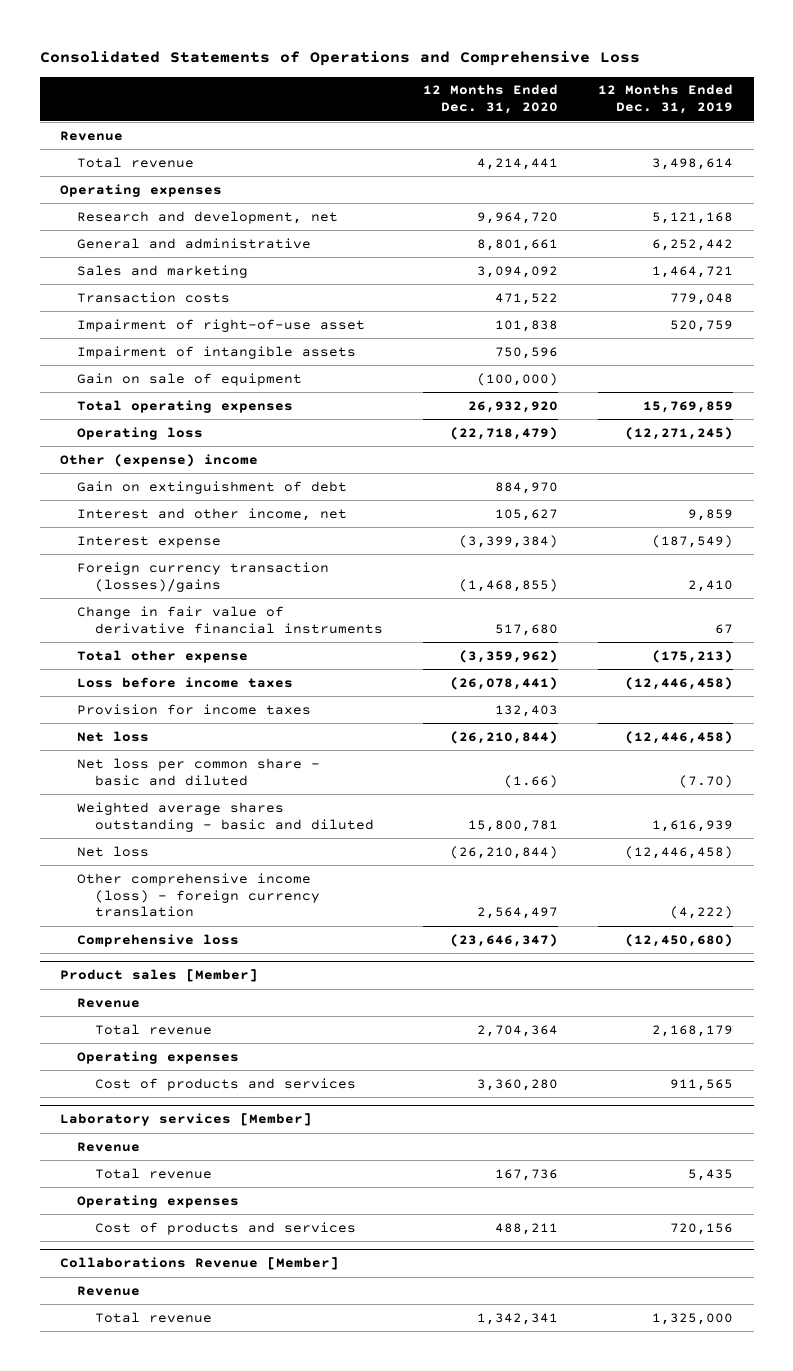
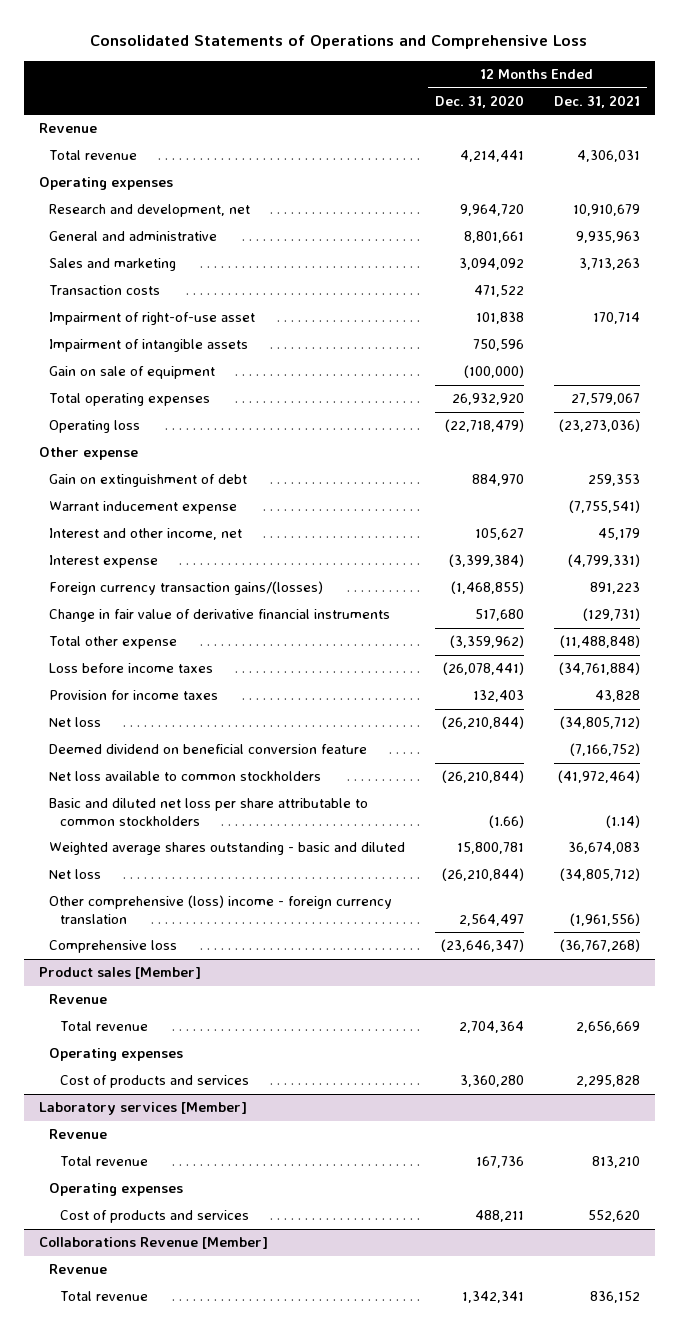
- | 12 Months Ended Dec. 31, 2020 | 12 Months Ended Dec. 31, 2019
+ | 12 Months Ended Dec. 31, 2020 | 12 Months Ended Dec. 31, 2021
- Other (expense) income
+ Other expense
+ Warrant inducement expense | | (7,755,541)
- Foreign currency transaction (losses)/gains | (1,468,855) | 2,410
+ Foreign currency transaction gains/(losses) | (1,468,855) | 891,223
- Net loss per common share - basic and diluted | (1.66) | (7.70)
+ Deemed dividend on beneficial conversion feature | | (7,166,752)
+ Net loss available to common stockholders | (26,210,844) | (41,972,464)
+ Basic and diluted net loss per share attributable to common stockholders | (1.66) | (1.14)
- Other comprehensive income (loss) - foreign currency translation | 2,564,497 | (4,222)
+ Other comprehensive (loss) income - foreign currency translation | 2,564,497 | (1,961,556)

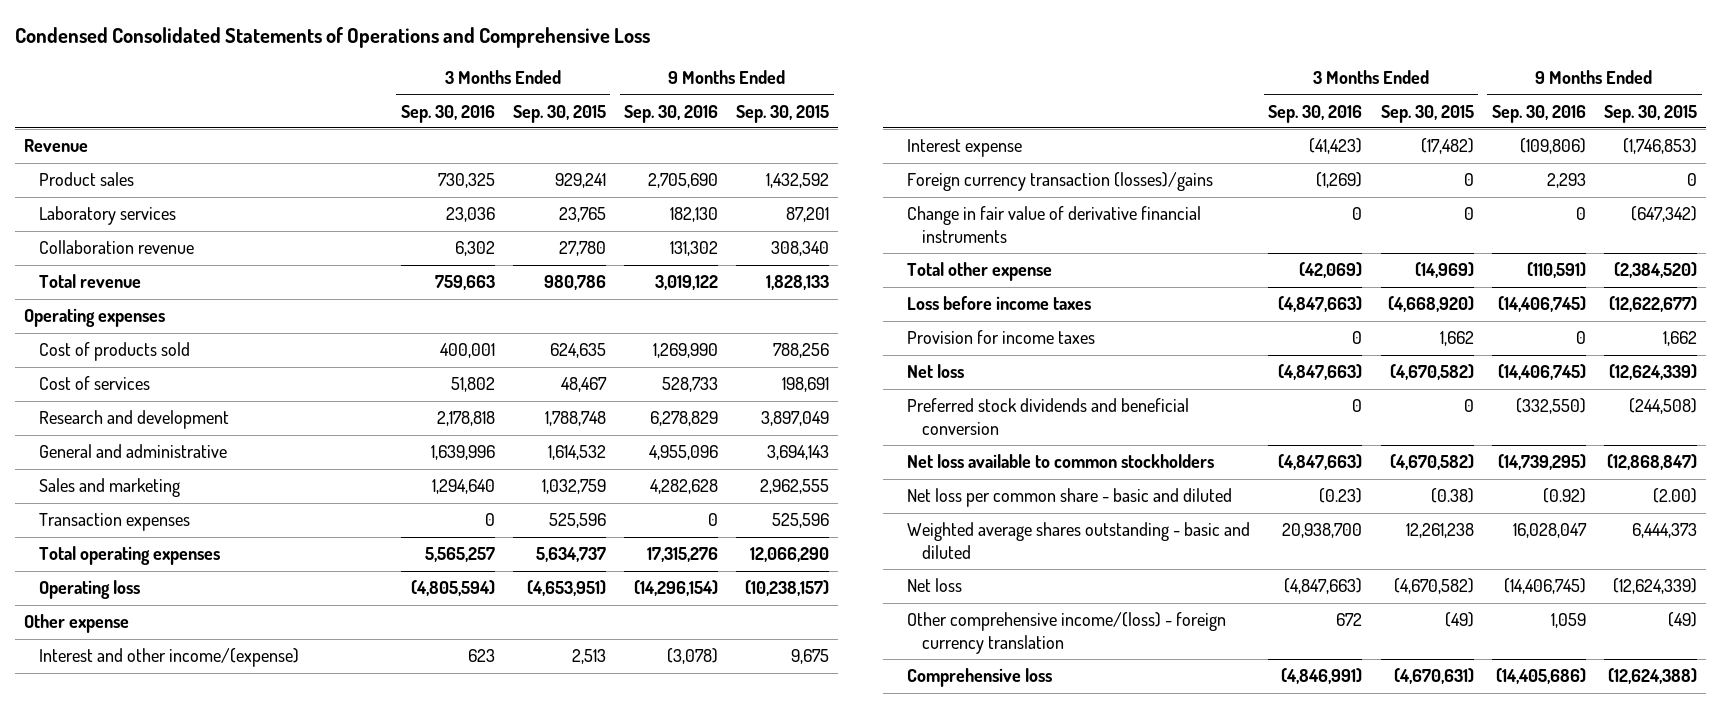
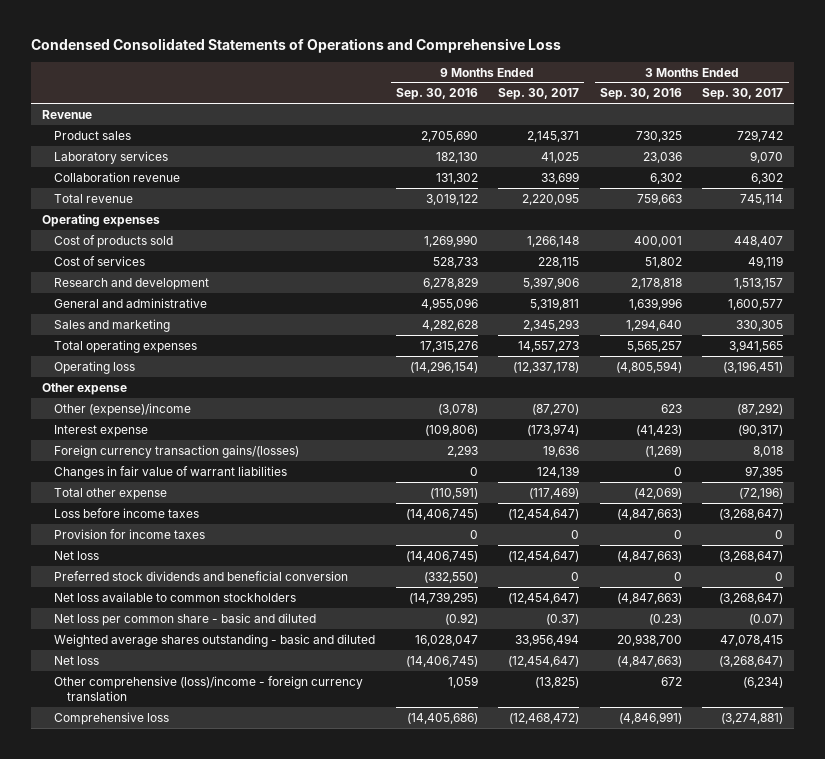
- | 3 Months Ended Sep. 30, 2016 | 3 Months Ended Sep. 30, 2015 | 9 Months Ended Sep. 30, 2016 | 9 Months Ended Sep. 30, 2015
+ | 9 Months Ended Sep. 30, 2016 | 9 Months Ended Sep. 30, 2017 | 3 Months Ended Sep. 30, 2016 | 3 Months Ended Sep. 30, 2017
- Transaction expenses | 0 | 525,596 | 0 | 525,596
- Interest and other income/(expense) | 623 | 2,513 | (3,078) | 9,675
+ Other (expense)/income | (3,078) | (87,270) | 623 | (87,292)
- Foreign currency transaction (losses)/gains | (1,269) | 0 | 2,293 | 0
- Change in fair value of derivative financial instruments | 0 | 0 | 0 | (647,342)
+ Foreign currency transaction gains/(losses) | 2,293 | 19,636 | (1,269) | 8,018
+ Changes in fair value of warrant liabilities | 0 | 124,139 | 0 | 97,395
- Other comprehensive income/(loss) - foreign currency translation | 672 | (49) | 1,059 | (49)
+ Other comprehensive (loss)/income - foreign currency translation | 1,059 | (13,825) | 672 | (6,234)

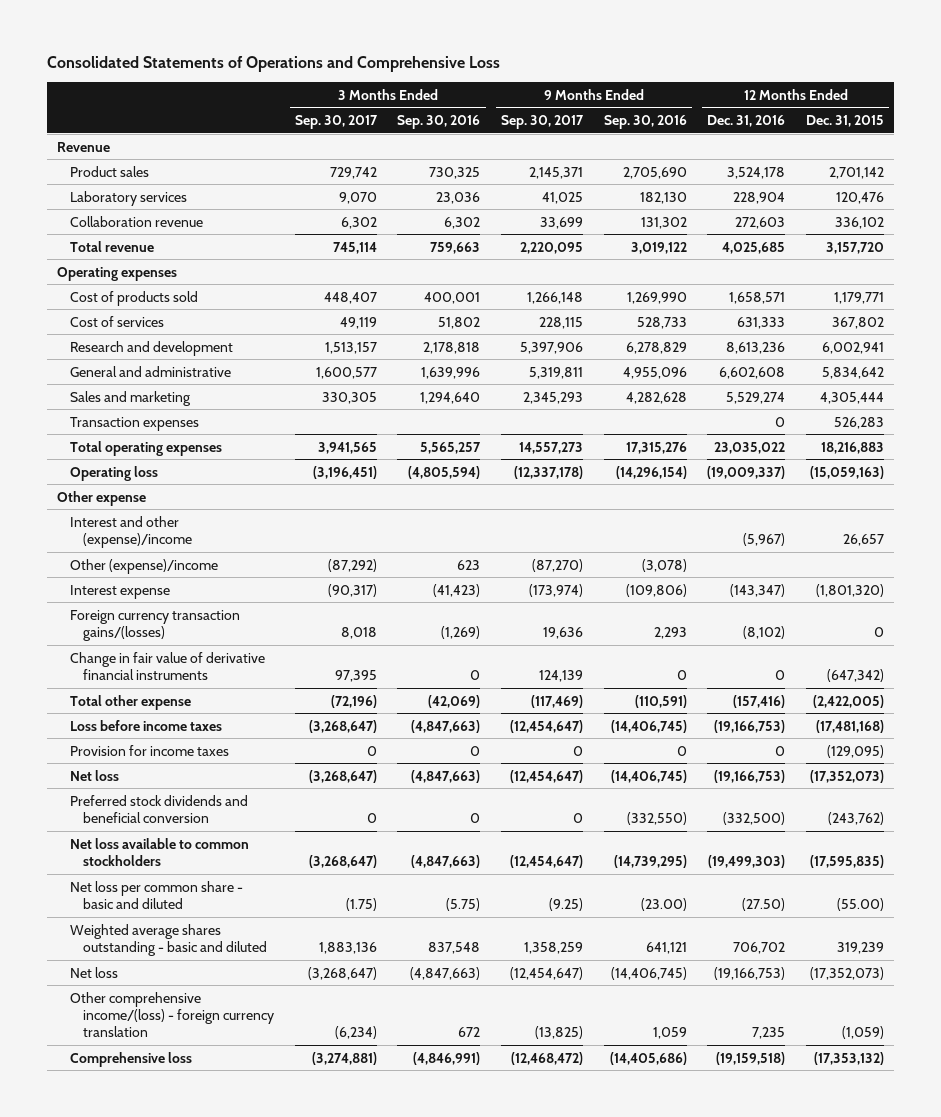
- Condensed Consolidated Statements of Operations and Comprehensive Loss
+ Consolidated Statements of Operations and Comprehensive Loss
- | 9 Months Ended Sep. 30, 2016 | 9 Months Ended Sep. 30, 2017 | 3 Months Ended Sep. 30, 2016 | 3 Months Ended Sep. 30, 2017
+ | 3 Months Ended Sep. 30, 2017 | 3 Months Ended Sep. 30, 2016 | 9 Months Ended Sep. 30, 2017 | 9 Months Ended Sep. 30, 2016 | 12 Months Ended Dec. 31, 2016 | 12 Months Ended Dec. 31, 2015
+ Transaction expenses | | | | | 0 | 526,283
+ Interest and other (expense)/income | | | | | (5,967) | 26,657
- Changes in fair value of warrant liabilities | 0 | 124,139 | 0 | 97,395
+ Change in fair value of derivative financial instruments | 97,395 | 0 | 124,139 | 0 | 0 | (647,342)
- Net loss per common share - basic and diluted | (0.92) | (0.37) | (0.23) | (0.07)
- Weighted average shares outstanding - basic and diluted | 16,028,047 | 33,956,494 | 20,938,700 | 47,078,415
+ Net loss per common share - basic and diluted | (1.75) | (5.75) | (9.25) | (23.00) | (27.50) | (55.00)
+ Weighted average shares outstanding - basic and diluted | 1,883,136 | 837,548 | 1,358,259 | 641,121 | 706,702 | 319,239
- Other comprehensive (loss)/income - foreign currency translation | 1,059 | (13,825) | 672 | (6,234)
+ Other comprehensive income/(loss) - foreign currency translation | (6,234) | 672 | (13,825) | 1,059 | 7,235 | (1,059)

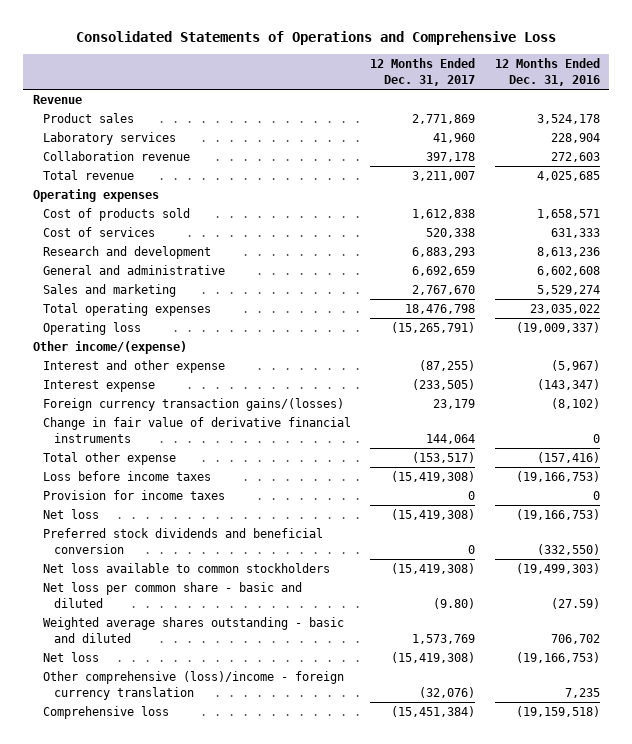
- | 3 Months Ended Sep. 30, 2017 | 3 Months Ended Sep. 30, 2016 | 9 Months Ended Sep. 30, 2017 | 9 Months Ended Sep. 30, 2016 | 12 Months Ended Dec. 31, 2016 | 12 Months Ended Dec. 31, 2015
+ | 12 Months Ended Dec. 31, 2017 | 12 Months Ended Dec. 31, 2016
- Transaction expenses | | | | | 0 | 526,283
- Other expense
- Interest and other (expense)/income | | | | | (5,967) | 26,657
- Other (expense)/income | (87,292) | 623 | (87,270) | (3,078) | |
+ Other income/(expense)
+ Interest and other expense | (87,255) | (5,967)
- Preferred stock dividends and beneficial conversion | 0 | 0 | 0 | (332,550) | (332,500) | (243,762)
+ Preferred stock dividends and beneficial conversion | 0 | (332,550)
- Net loss per common share - basic and diluted | (1.75) | (5.75) | (9.25) | (23.00) | (27.50) | (55.00)
+ Net loss per common share - basic and diluted | (9.80) | (27.59)
- Other comprehensive income/(loss) - foreign currency translation | (6,234) | 672 | (13,825) | 1,059 | 7,235 | (1,059)
+ Other comprehensive (loss)/income - foreign currency translation | (32,076) | 7,235

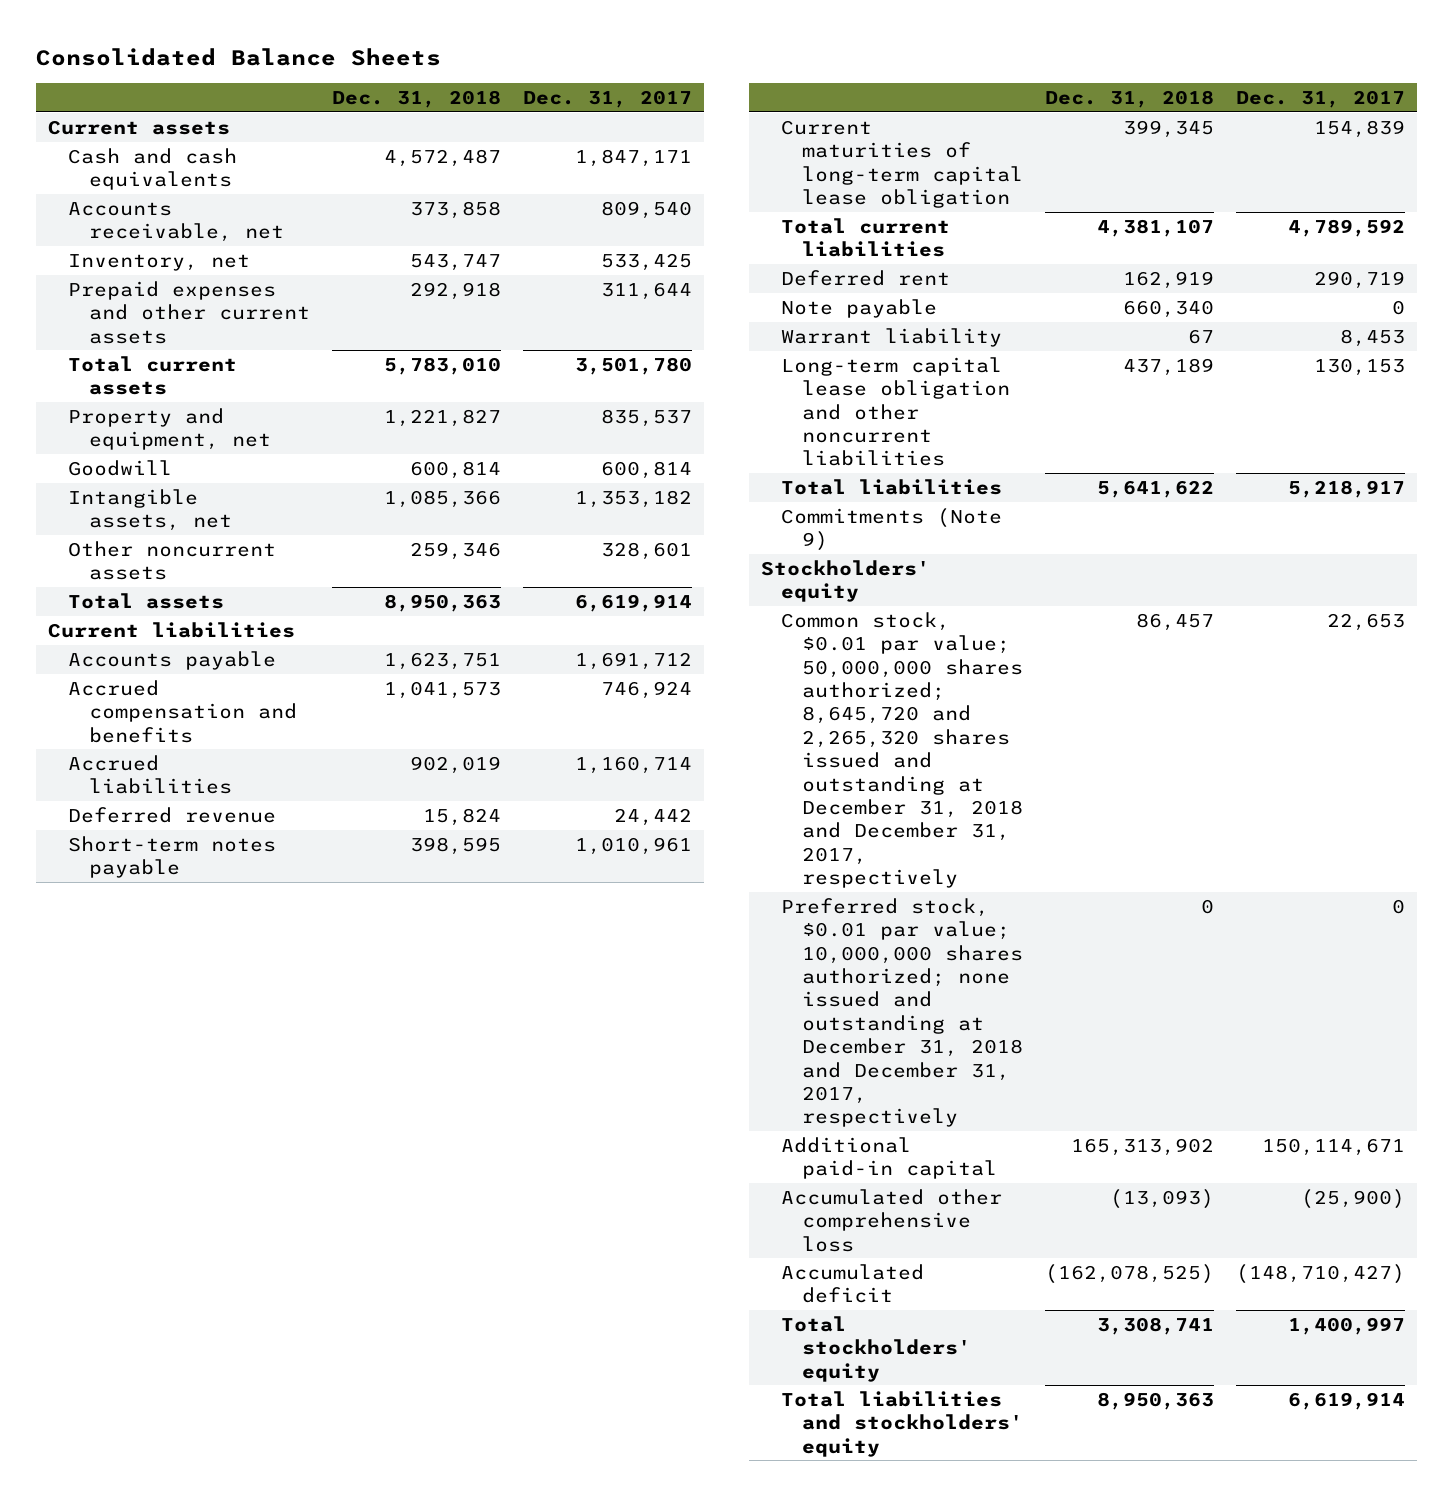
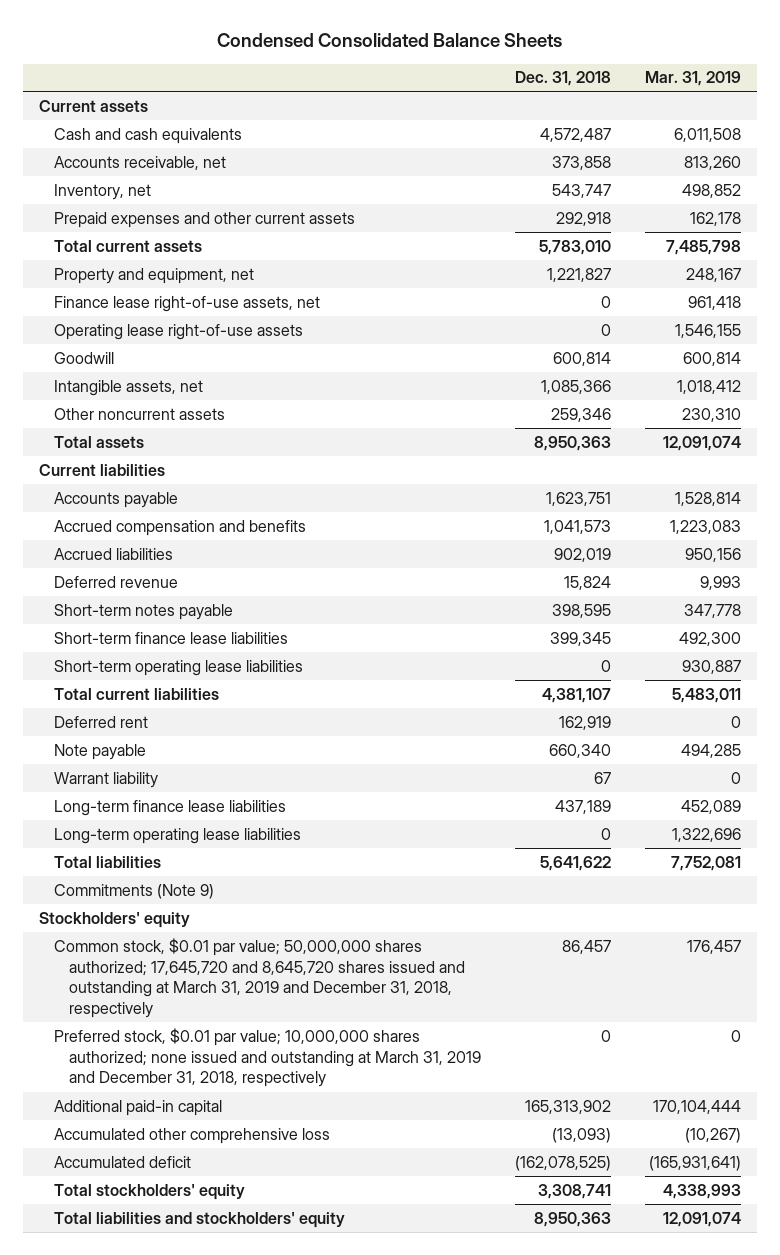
- Consolidated Balance Sheets
+ Condensed Consolidated Balance Sheets
- | Dec. 31, 2018 | Dec. 31, 2017
+ | Dec. 31, 2018 | Mar. 31, 2019
+ Finance lease right-of-use assets, net | 0 | 961,418
+ Operating lease right-of-use assets | 0 | 1,546,155
- Current maturities of long-term capital lease obligation | 399,345 | 154,839
+ Short-term finance lease liabilities | 399,345 | 492,300
+ Short-term operating lease liabilities | 0 | 930,887
- Long-term capital lease obligation and other noncurrent liabilities | 437,189 | 130,153
+ Long-term finance lease liabilities | 437,189 | 452,089
+ Long-term operating lease liabilities | 0 | 1,322,696
- Common stock, $0.01 par value; 50,000,000 shares authorized; 8,645,720 and 2,265,320 shares issued and outstanding at December 31, 2018 and December 31, 2017, respectively | 86,457 | 22,653
- Preferred stock, $0.01 par value; 10,000,000 shares authorized; none issued and outstanding at December 31, 2018 and December 31, 2017, respectively | 0 | 0
+ Common stock, $0.01 par value; 50,000,000 shares authorized; 17,645,720 and 8,645,720 shares issued and outstanding at March 31, 2019 and December 31, 2018, respectively | 86,457 | 176,457
+ Preferred stock, $0.01 par value; 10,000,000 shares authorized; none issued and outstanding at March 31, 2019 and December 31, 2018, respectively | 0 | 0

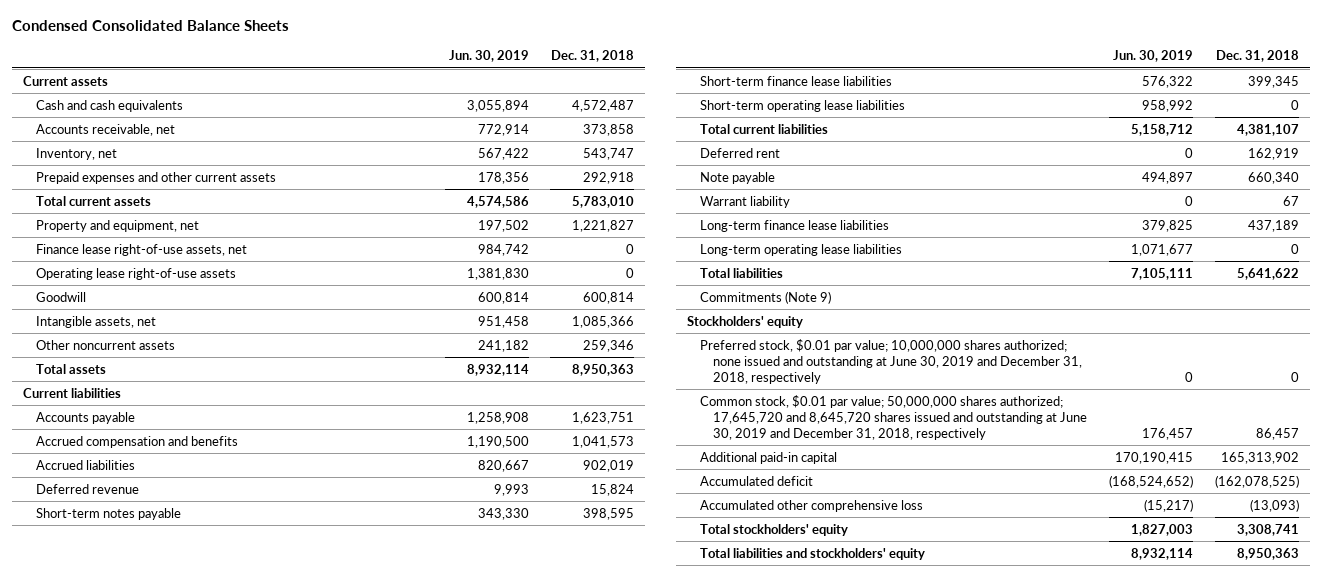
- | Dec. 31, 2018 | Mar. 31, 2019
+ | Jun. 30, 2019 | Dec. 31, 2018
- Common stock, $0.01 par value; 50,000,000 shares authorized; 17,645,720 and 8,645,720 shares issued and outstanding at March 31, 2019 and December 31, 2018, respectively | 86,457 | 176,457
- Preferred stock, $0.01 par value; 10,000,000 shares authorized; none issued and outstanding at March 31, 2019 and December 31, 2018, respectively | 0 | 0
+ Preferred stock, $0.01 par value; 10,000,000 shares authorized; none issued and outstanding at June 30, 2019 and December 31, 2018, respectively | 0 | 0
+ Common stock, $0.01 par value; 50,000,000 shares authorized; 17,645,720 and 8,645,720 shares issued and outstanding at June 30, 2019 and December 31, 2018, respectively | 176,457 | 86,457
moved down: Accumulated other comprehensive loss | (15,217) | (13,093)

